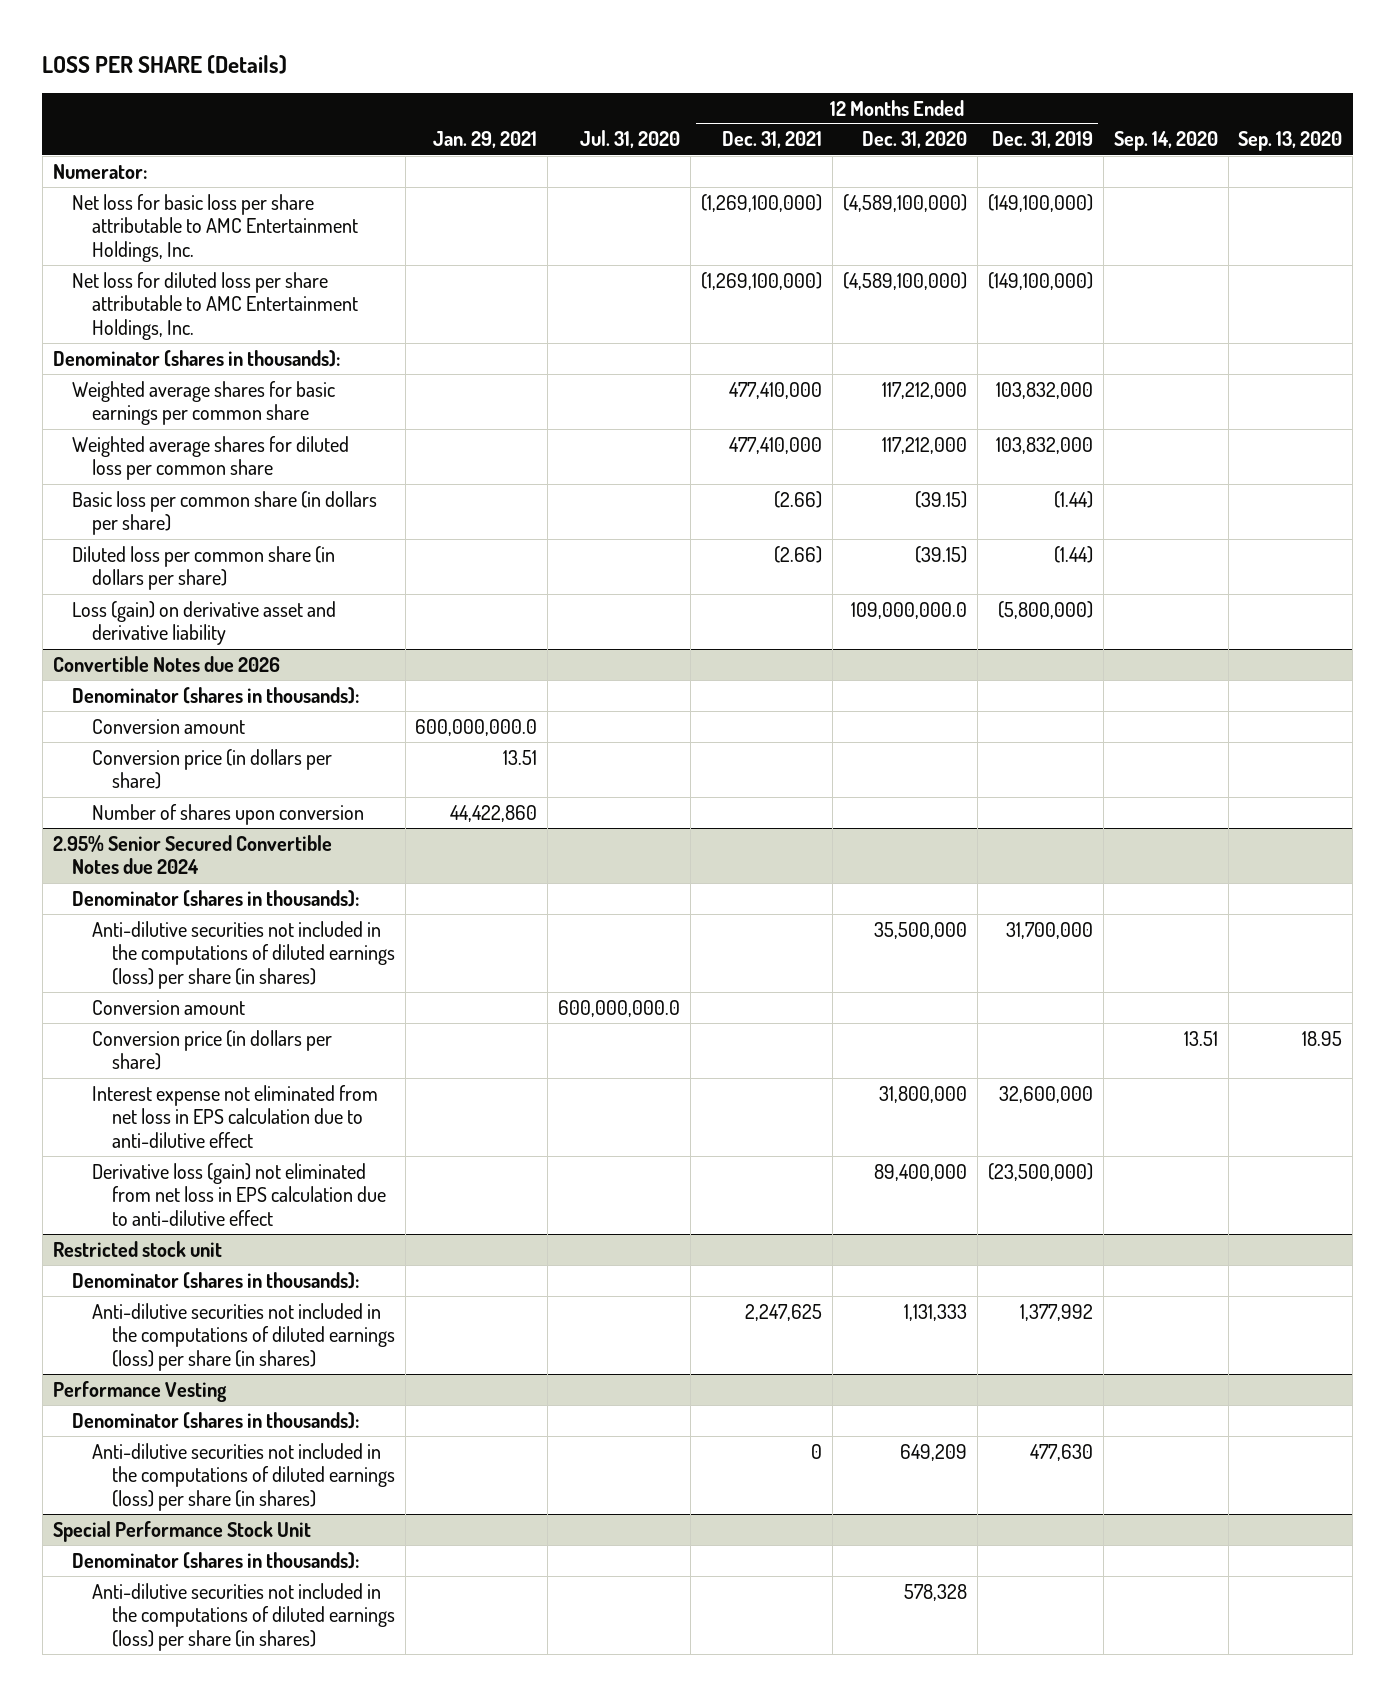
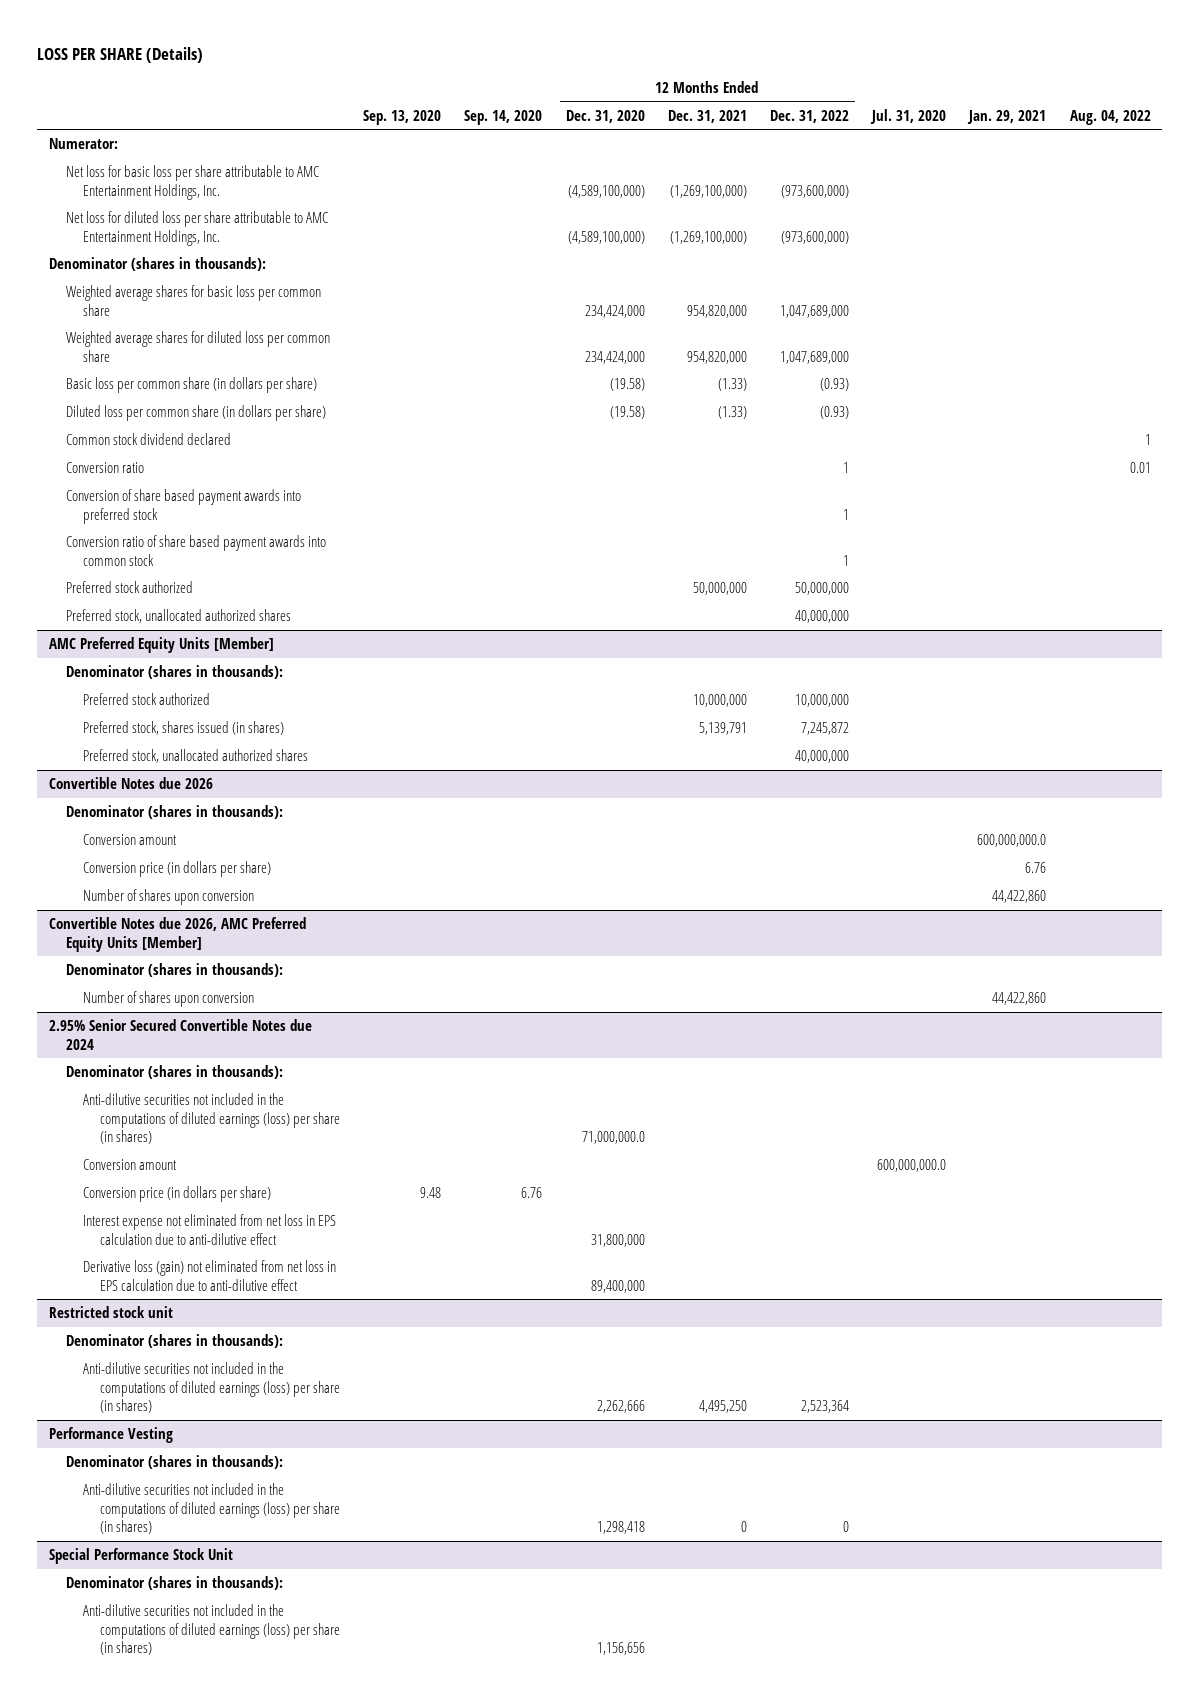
- | Jan. 29, 2021 | Jul. 31, 2020 | 12 Months Ended Dec. 31, 2021 | 12 Months Ended Dec. 31, 2020 | 12 Months Ended Dec. 31, 2019 | Sep. 14, 2020 | Sep. 13, 2020
+ | Sep. 13, 2020 | Sep. 14, 2020 | 12 Months Ended Dec. 31, 2020 | 12 Months Ended Dec. 31, 2021 | 12 Months Ended Dec. 31, 2022 | Jul. 31, 2020 | Jan. 29, 2021 | Aug. 04, 2022
- Weighted average shares for basic earnings per common share | | | 477,410,000 | 117,212,000 | 103,832,000 | |
- Weighted average shares for diluted loss per common share | | | 477,410,000 | 117,212,000 | 103,832,000 | |
- Basic loss per common share (in dollars per share) | | | (2.66) | (39.15) | (1.44) | |
- Diluted loss per common share (in dollars per share) | | | (2.66) | (39.15) | (1.44) | |
- Loss (gain) on derivative asset and derivative liability | | | | 109,000,000.0 | (5,800,000) | |
+ Weighted average shares for basic loss per common share | | | 234,424,000 | 954,820,000 | 1,047,689,000 | | |
+ Weighted average shares for diluted loss per common share | | | 234,424,000 | 954,820,000 | 1,047,689,000 | | |
+ Basic loss per common share (in dollars per share) | | | (19.58) | (1.33) | (0.93) | | |
+ Diluted loss per common share (in dollars per share) | | | (19.58) | (1.33) | (0.93) | | |
+ Common stock dividend declared | | | | | | | | 1
+ Conversion ratio | | | | | 1 | | | 0.01
+ Conversion of share based payment awards into preferred stock | | | | | 1 | | |
+ Conversion ratio of share based payment awards into common stock | | | | | 1 | | |
+ Preferred stock authorized | | | | 50,000,000 | 50,000,000 | | |
+ Preferred stock, unallocated authorized shares | | | | | 40,000,000 | | |
+ AMC Preferred Equity Units [Member]
+ Denominator (shares in thousands):
+ Preferred stock authorized | | | | 10,000,000 | 10,000,000 | | |
+ Preferred stock, shares issued (in shares) | | | | 5,139,791 | 7,245,872 | | |
+ Preferred stock, unallocated authorized shares | | | | | 40,000,000 | | |
@ Convertible Notes due 2026
- Conversion price (in dollars per share) | 13.51 | | | | | |
+ Conversion price (in dollars per share) | | | | | | | 6.76 |
+ Convertible Notes due 2026, AMC Preferred Equity Units [Member]
+ Denominator (shares in thousands):
+ Number of shares upon conversion | | | | | | | 44,422,860 |
@ 2.95% Senior Secured Convertible Notes due 2024
- Anti-dilutive securities not included in the computations of diluted earnings (loss) per share (in shares) | | | | 35,500,000 | 31,700,000 | |
+ Anti-dilutive securities not included in the computations of diluted earnings (loss) per share (in shares) | | | 71,000,000.0 | | | | |
- Conversion price (in dollars per share) | | | | | | 13.51 | 18.95
+ Conversion price (in dollars per share) | 9.48 | 6.76 | | | | | |
@ Restricted stock unit
- Anti-dilutive securities not included in the computations of diluted earnings (loss) per share (in shares) | | | 2,247,625 | 1,131,333 | 1,377,992 | |
+ Anti-dilutive securities not included in the computations of diluted earnings (loss) per share (in shares) | | | 2,262,666 | 4,495,250 | 2,523,364 | | |
@ Performance Vesting
- Anti-dilutive securities not included in the computations of diluted earnings (loss) per share (in shares) | | | 0 | 649,209 | 477,630 | |
+ Anti-dilutive securities not included in the computations of diluted earnings (loss) per share (in shares) | | | 1,298,418 | 0 | 0 | | |
@ Special Performance Stock Unit
- Anti-dilutive securities not included in the computations of diluted earnings (loss) per share (in shares) | | | | 578,328 | | |
+ Anti-dilutive securities not included in the computations of diluted earnings (loss) per share (in shares) | | | 1,156,656 | | | | |

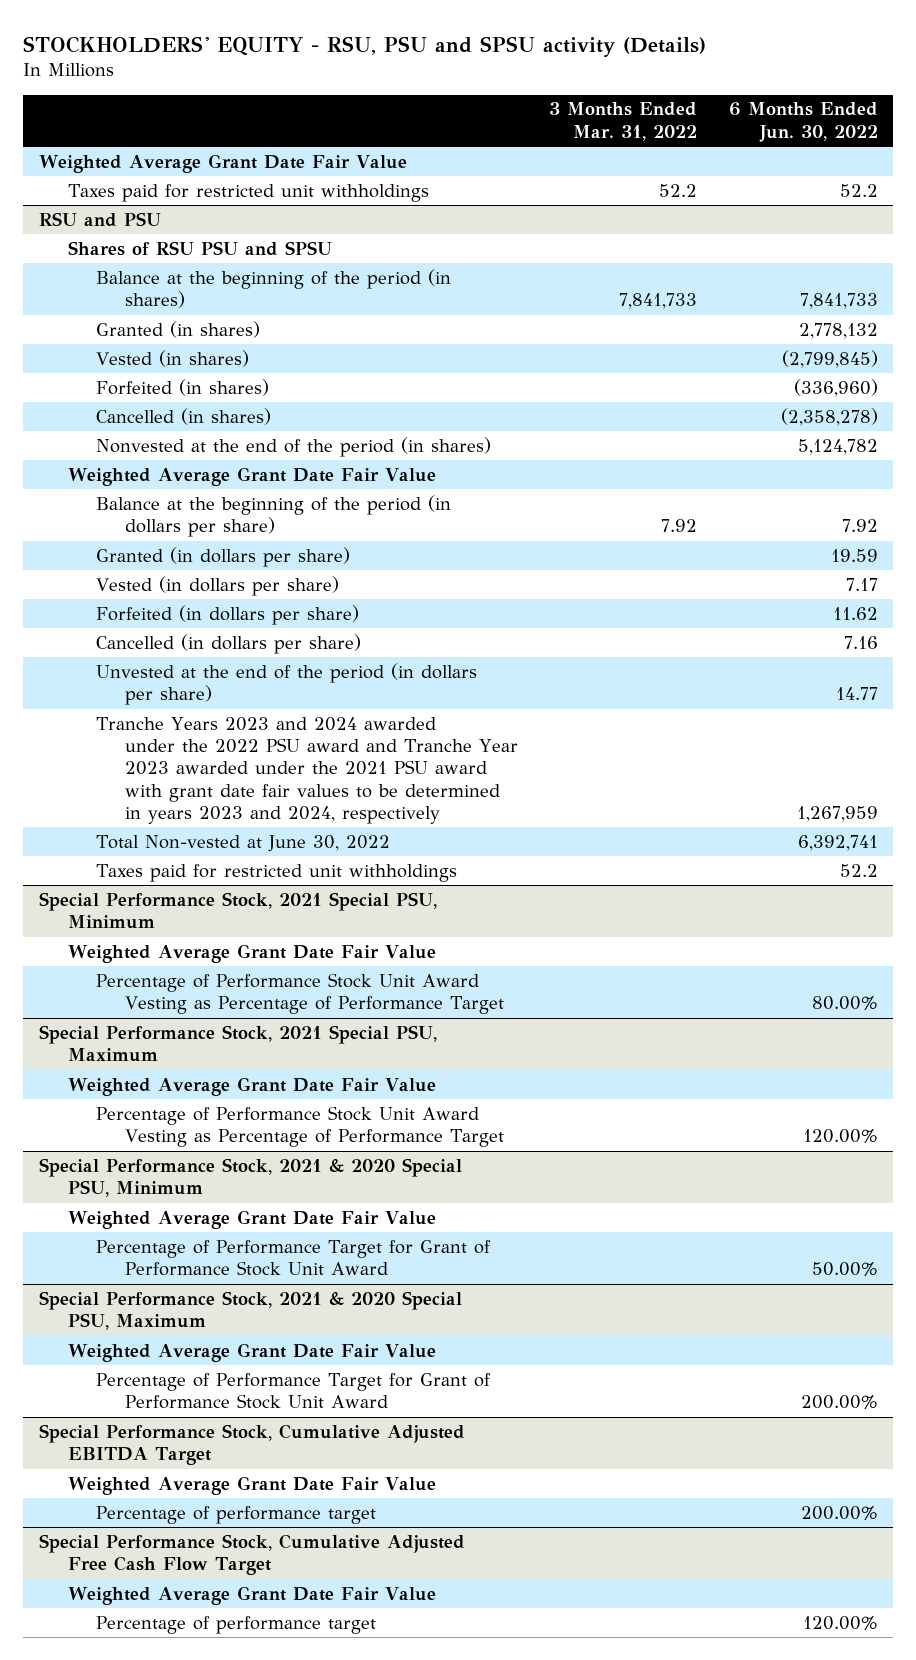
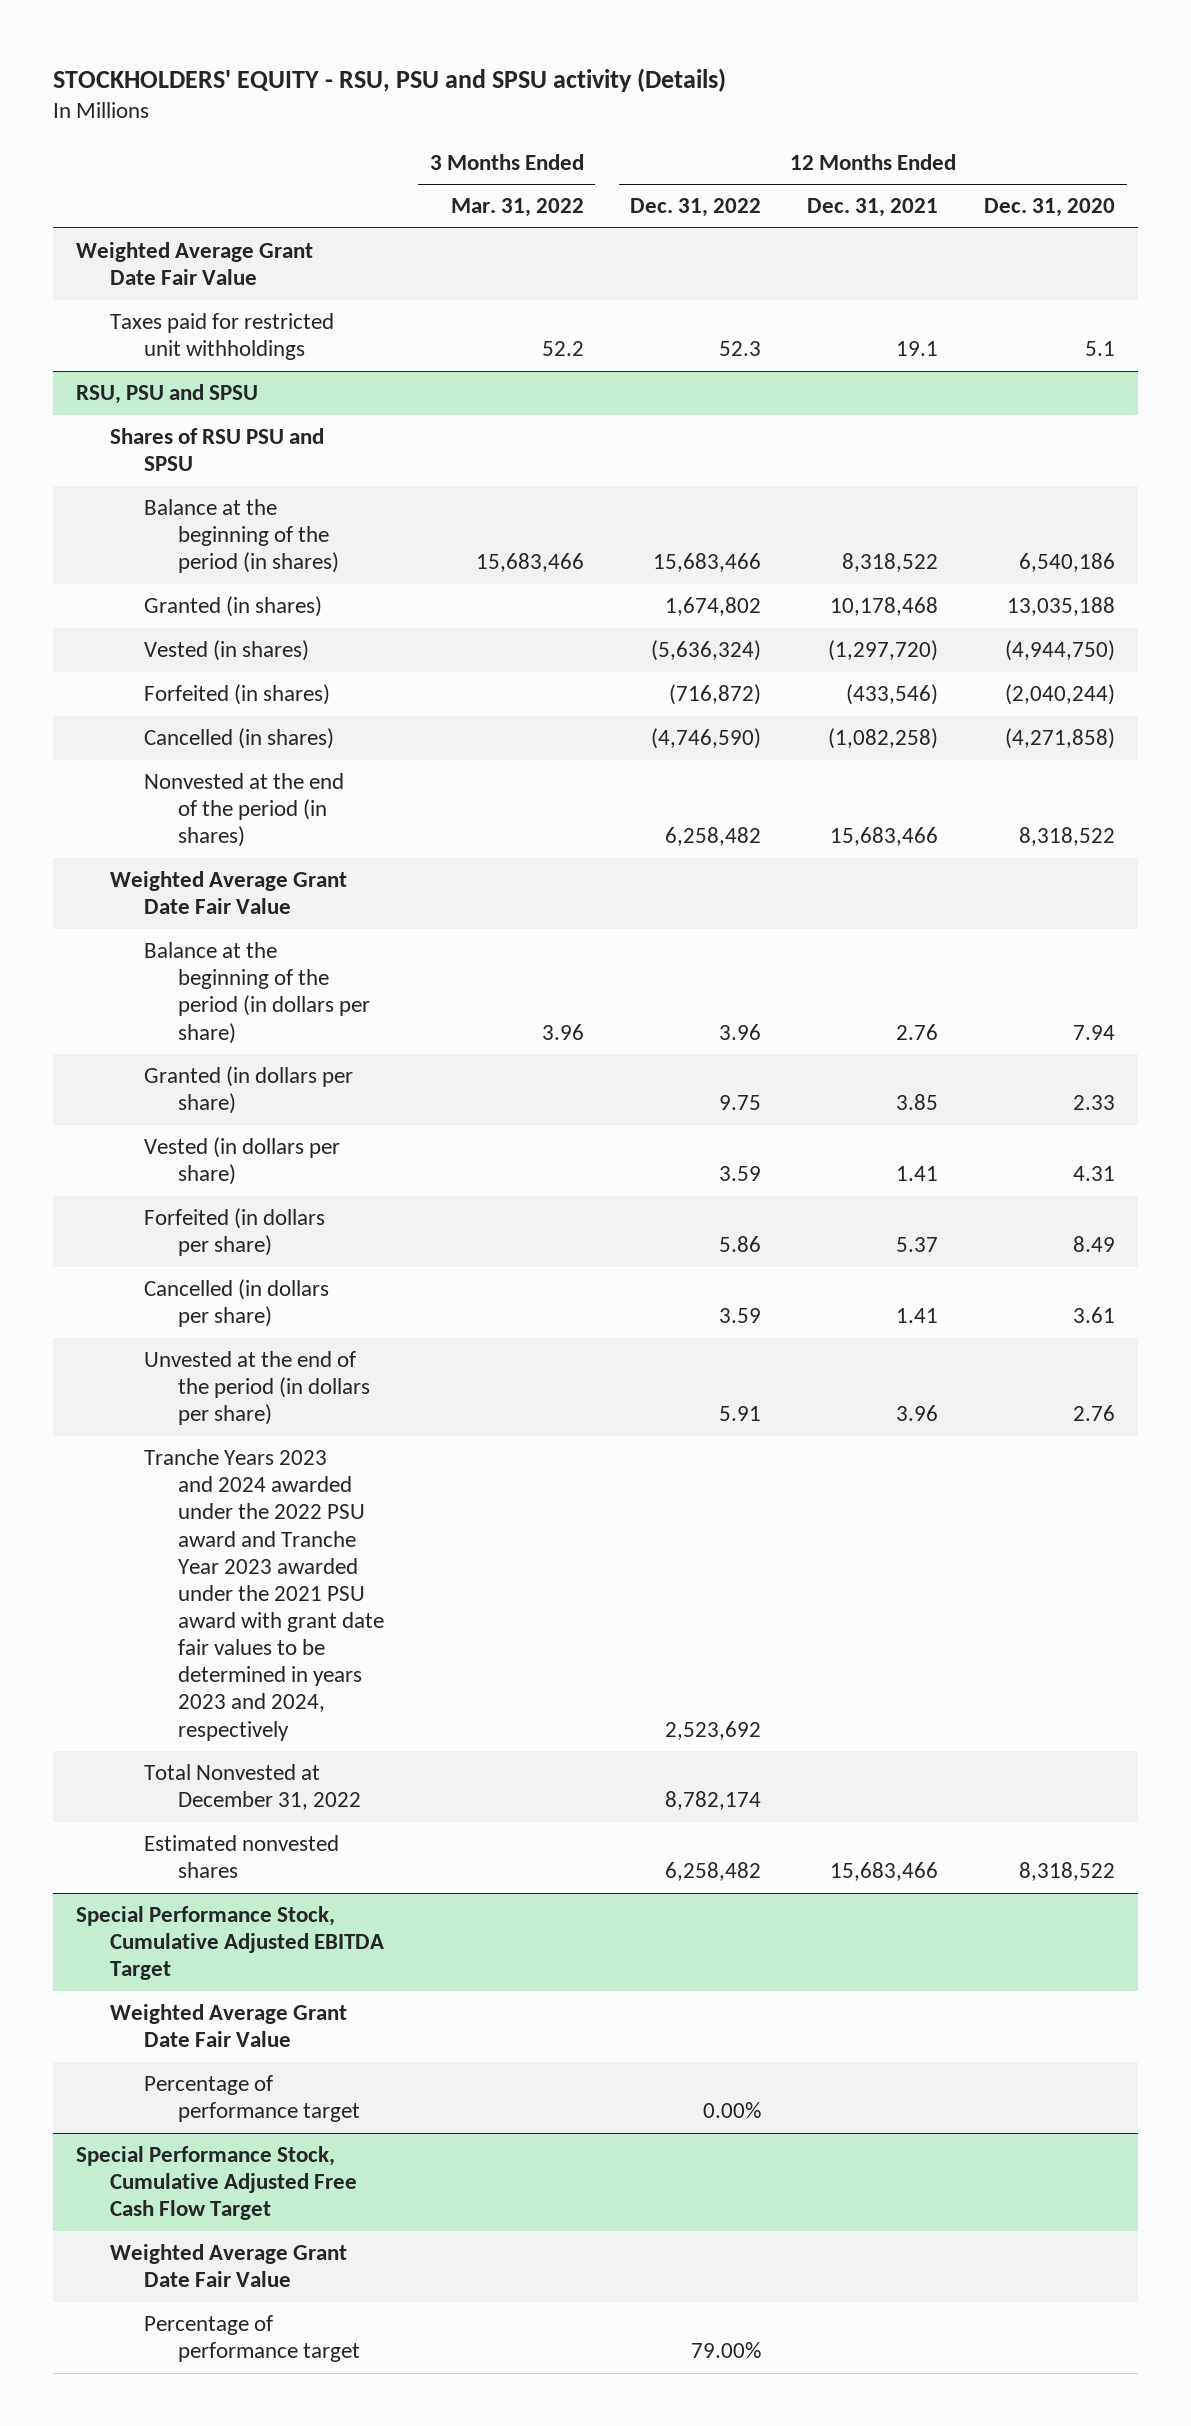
- | 3 Months Ended Mar. 31, 2022 | 6 Months Ended Jun. 30, 2022
+ | 3 Months Ended Mar. 31, 2022 | 12 Months Ended Dec. 31, 2022 | 12 Months Ended Dec. 31, 2021 | 12 Months Ended Dec. 31, 2020
- RSU and PSU
- Shares of RSU PSU and SPSU
- Balance at the beginning of the period (in shares) | 7,841,733 | 7,841,733
- Granted (in shares) | | 2,778,132
- Vested (in shares) | | (2,799,845)
- Forfeited (in shares) | | (336,960)
- Cancelled (in shares) | | (2,358,278)
- Nonvested at the end of the period (in shares) | | 5,124,782
- Weighted Average Grant Date Fair Value
- Balance at the beginning of the period (in dollars per share) | 7.92 | 7.92
- Granted (in dollars per share) | | 19.59
- Vested (in dollars per share) | | 7.17
- Forfeited (in dollars per share) | | 11.62
- Cancelled (in dollars per share) | | 7.16
- Unvested at the end of the period (in dollars per share) | | 14.77
- Tranche Years 2023 and 2024 awarded under the 2022 PSU award and Tranche Year 2023 awarded under the 2021 PSU award with grant date fair values to be determined in years 2023 and 2024, respectively | | 1,267,959
- Total Non-vested at June 30, 2022 | | 6,392,741
- Taxes paid for restricted unit withholdings | | 52.2
- Special Performance Stock, 2021 Special PSU, Minimum
- Weighted Average Grant Date Fair Value
- Percentage of Performance Stock Unit Award Vesting as Percentage of Performance Target | | 80.00%
- Special Performance Stock, 2021 Special PSU, Maximum
- Weighted Average Grant Date Fair Value
- Percentage of Performance Stock Unit Award Vesting as Percentage of Performance Target | | 120.00%
- Special Performance Stock, 2021 & 2020 Special PSU, Minimum
- Weighted Average Grant Date Fair Value
- Percentage of Performance Target for Grant of Performance Stock Unit Award | | 50.00%
- Special Performance Stock, 2021 & 2020 Special PSU, Maximum
- Weighted Average Grant Date Fair Value
- Percentage of Performance Target for Grant of Performance Stock Unit Award | | 200.00%
+ RSU, PSU and SPSU
+ Shares of RSU PSU and SPSU
+ Balance at the beginning of the period (in shares) | 15,683,466 | 15,683,466 | 8,318,522 | 6,540,186
+ Granted (in shares) | | 1,674,802 | 10,178,468 | 13,035,188
+ Vested (in shares) | | (5,636,324) | (1,297,720) | (4,944,750)
+ Forfeited (in shares) | | (716,872) | (433,546) | (2,040,244)
+ Cancelled (in shares) | | (4,746,590) | (1,082,258) | (4,271,858)
+ Nonvested at the end of the period (in shares) | | 6,258,482 | 15,683,466 | 8,318,522
+ Weighted Average Grant Date Fair Value
+ Balance at the beginning of the period (in dollars per share) | 3.96 | 3.96 | 2.76 | 7.94
+ Granted (in dollars per share) | | 9.75 | 3.85 | 2.33
+ Vested (in dollars per share) | | 3.59 | 1.41 | 4.31
+ Forfeited (in dollars per share) | | 5.86 | 5.37 | 8.49
+ Cancelled (in dollars per share) | | 3.59 | 1.41 | 3.61
+ Unvested at the end of the period (in dollars per share) | | 5.91 | 3.96 | 2.76
+ Tranche Years 2023 and 2024 awarded under the 2022 PSU award and Tranche Year 2023 awarded under the 2021 PSU award with grant date fair values to be determined in years 2023 and 2024, respectively | | 2,523,692 | |
+ Total Nonvested at December 31, 2022 | | 8,782,174 | |
+ Estimated nonvested shares | | 6,258,482 | 15,683,466 | 8,318,522

